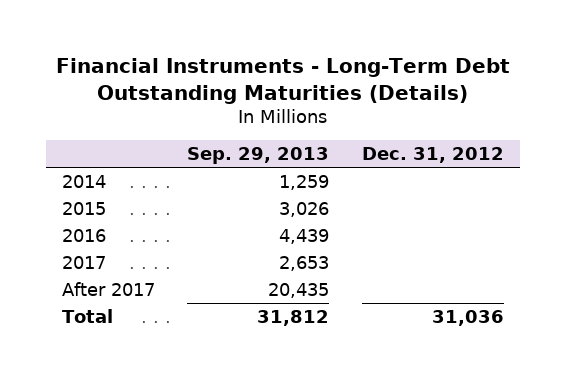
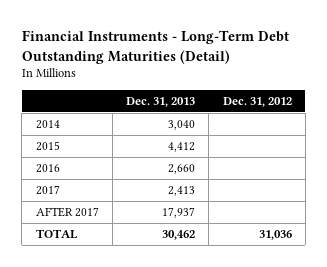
- Financial Instruments - Long-Term Debt Outstanding Maturities (Details)
+ Financial Instruments - Long-Term Debt Outstanding Maturities (Detail)
- | Sep. 29, 2013 | Dec. 31, 2012
+ | Dec. 31, 2013 | Dec. 31, 2012
- After 2017 | 20,435 |
- Total | 31,812 | 31,036
+ AFTER 2017 | 17,937 |
+ TOTAL | 30,462 | 31,036

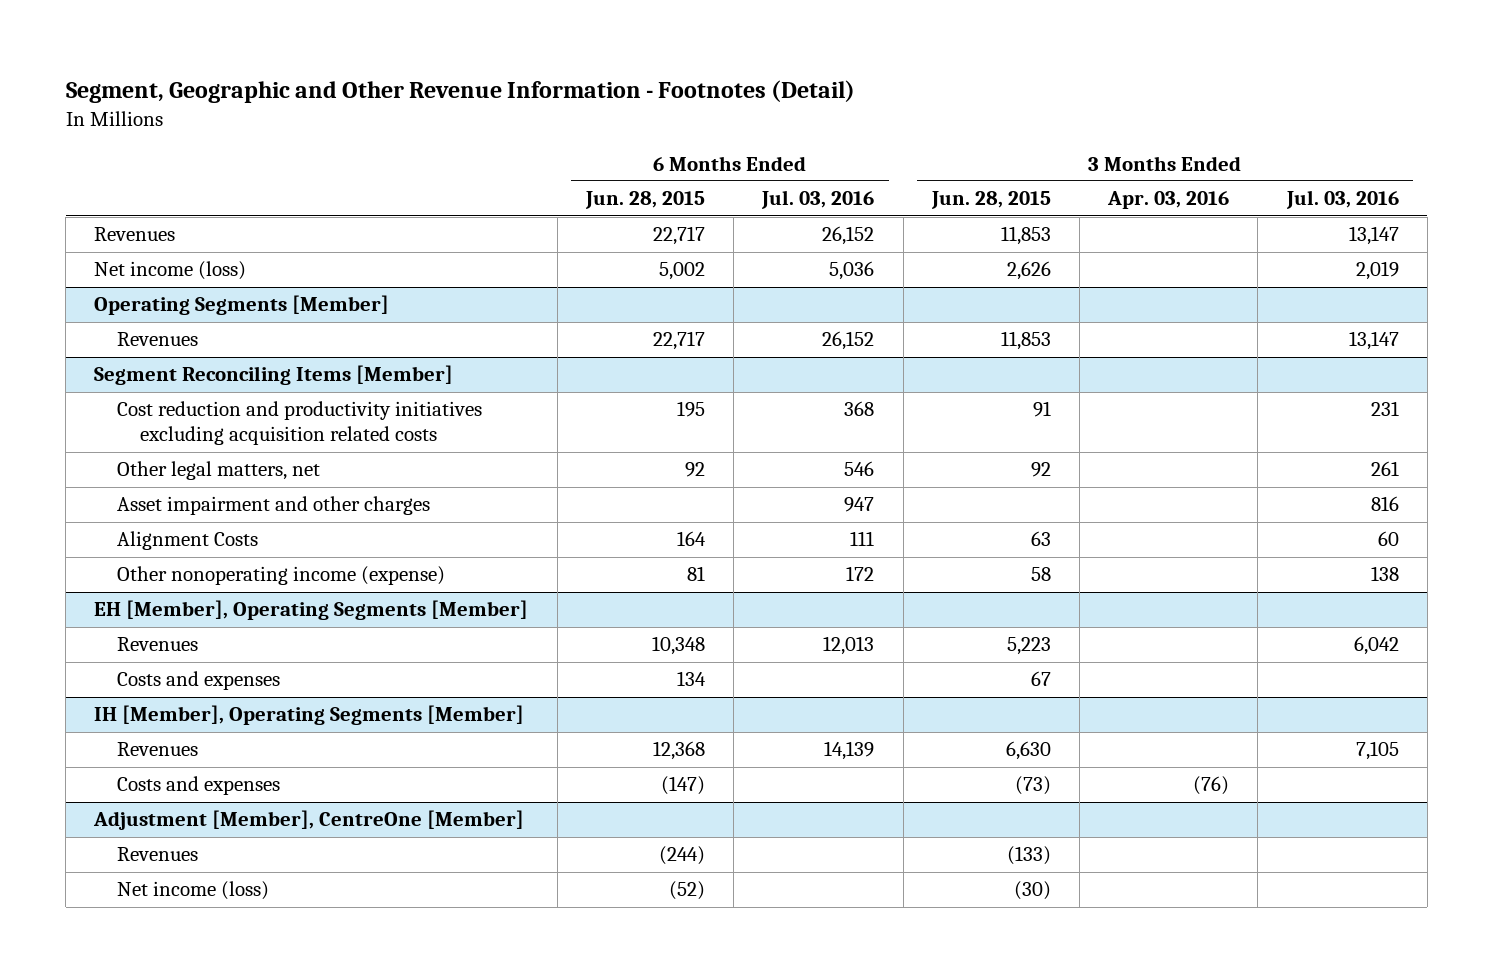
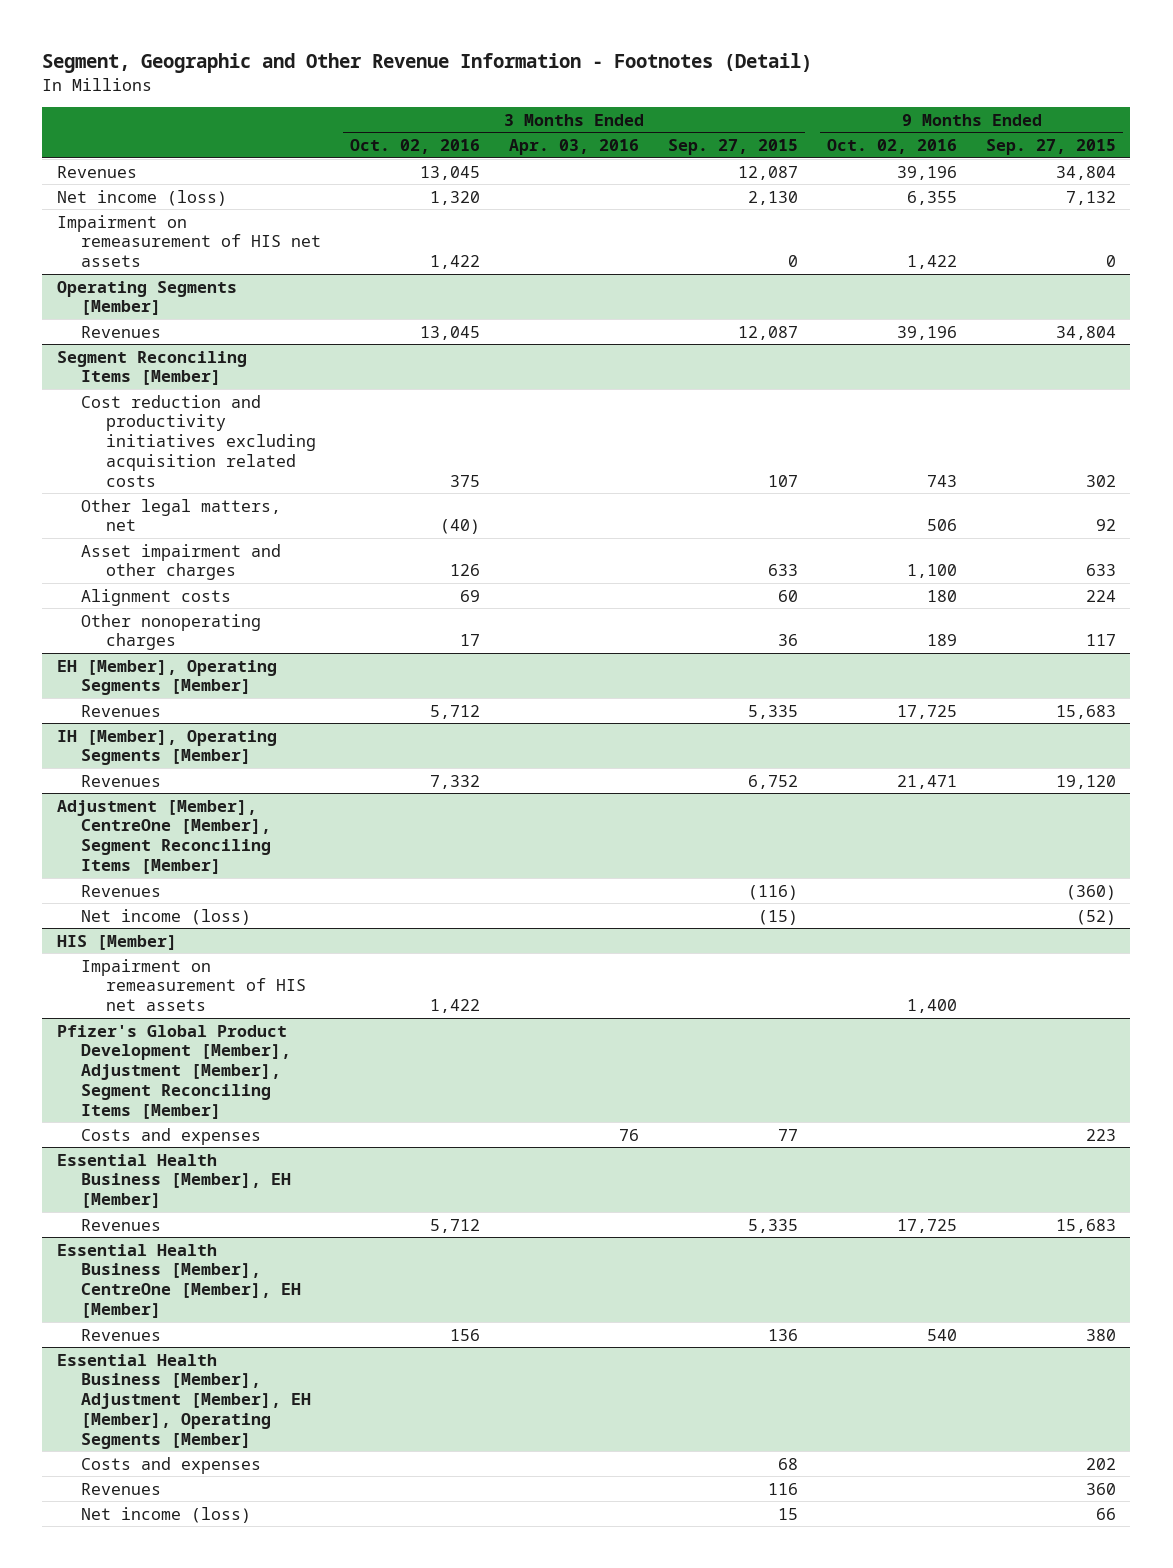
- | 6 Months Ended Jun. 28, 2015 | 6 Months Ended Jul. 03, 2016 | 3 Months Ended Jun. 28, 2015 | 3 Months Ended Apr. 03, 2016 | 3 Months Ended Jul. 03, 2016
+ | 3 Months Ended Oct. 02, 2016 | 3 Months Ended Apr. 03, 2016 | 3 Months Ended Sep. 27, 2015 | 9 Months Ended Oct. 02, 2016 | 9 Months Ended Sep. 27, 2015
+ Impairment on remeasurement of HIS net assets | 1,422 | | 0 | 1,422 | 0
@ Segment Reconciling Items [Member]
- Alignment Costs | 164 | 111 | 63 | | 60
- Other nonoperating income (expense) | 81 | 172 | 58 | | 138
+ Alignment costs | 69 | | 60 | 180 | 224
+ Other nonoperating charges | 17 | | 36 | 189 | 117
@ EH [Member], Operating Segments [Member]
- Costs and expenses | 134 | | 67 | |
@ IH [Member], Operating Segments [Member]
- Costs and expenses | (147) | | (73) | (76) |
- Adjustment [Member], CentreOne [Member]
+ Adjustment [Member], CentreOne [Member], Segment Reconciling Items [Member]
+ HIS [Member]
+ Impairment on remeasurement of HIS net assets | 1,422 | | | 1,400 |
+ Pfizer's Global Product Development [Member], Adjustment [Member], Segment Reconciling Items [Member]
+ Costs and expenses | | 76 | 77 | | 223
+ Essential Health Business [Member], EH [Member]
+ Revenues | 5,712 | | 5,335 | 17,725 | 15,683
+ Essential Health Business [Member], CentreOne [Member], EH [Member]
+ Revenues | 156 | | 136 | 540 | 380
+ Essential Health Business [Member], Adjustment [Member], EH [Member], Operating Segments [Member]
+ Costs and expenses | | | 68 | | 202
+ Revenues | | | 116 | | 360
+ Net income (loss) | | | 15 | | 66

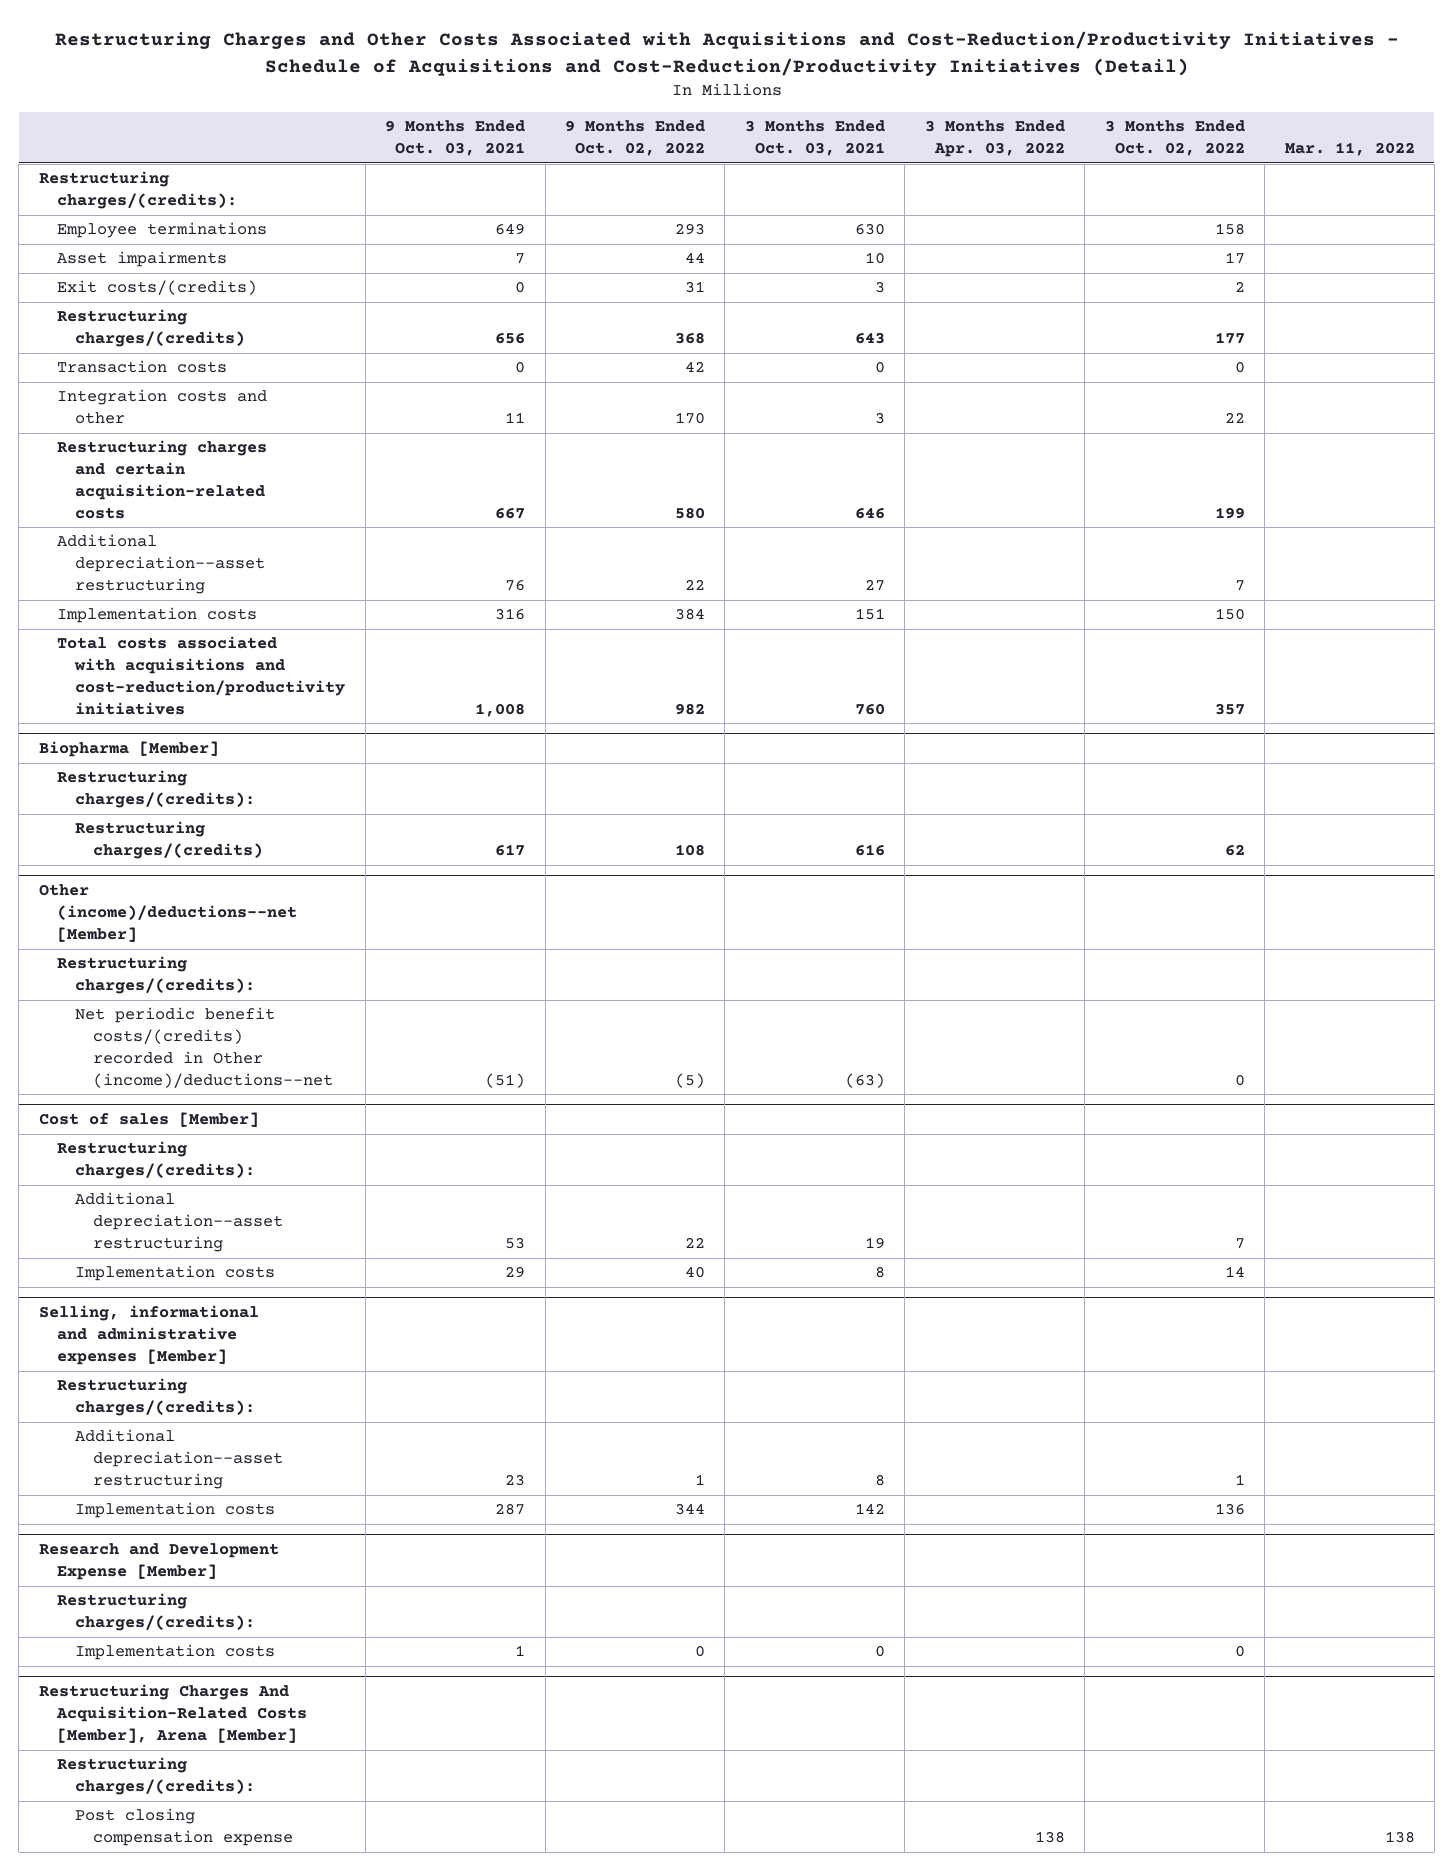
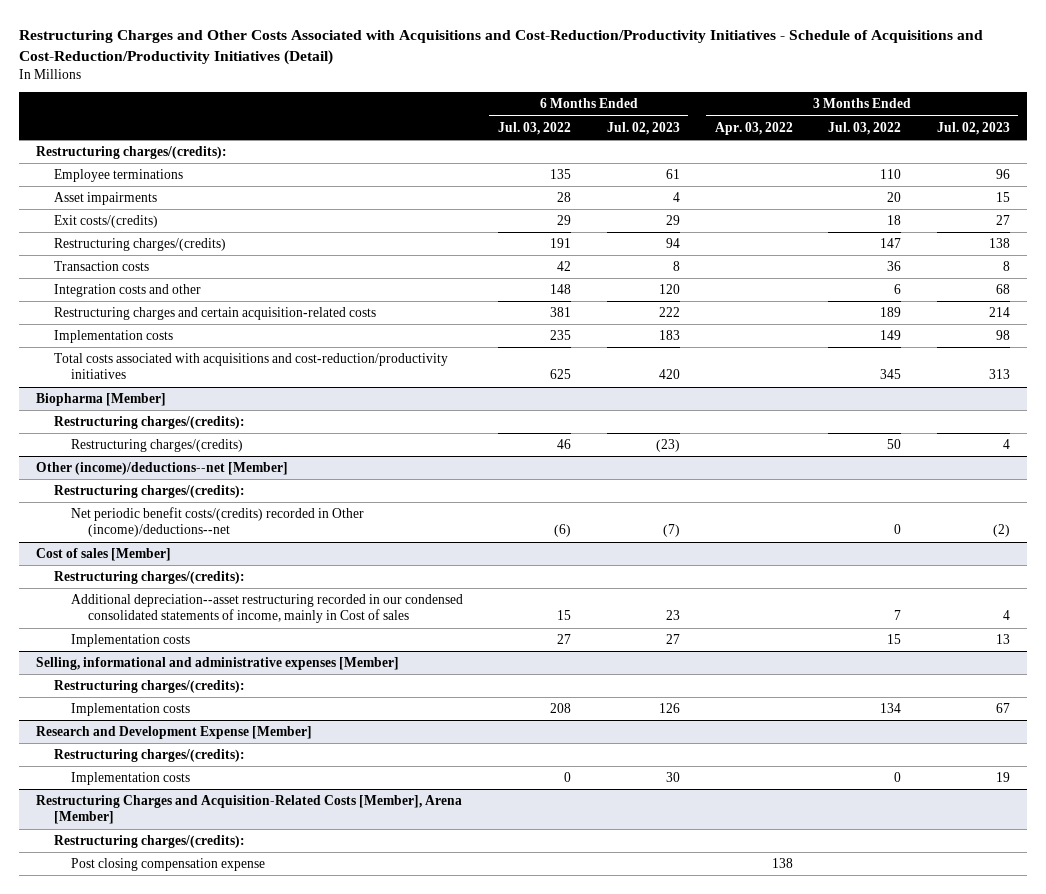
- | 9 Months Ended Oct. 03, 2021 | 9 Months Ended Oct. 02, 2022 | 3 Months Ended Oct. 03, 2021 | 3 Months Ended Apr. 03, 2022 | 3 Months Ended Oct. 02, 2022 | Mar. 11, 2022
+ | 6 Months Ended Jul. 03, 2022 | 6 Months Ended Jul. 02, 2023 | 3 Months Ended Apr. 03, 2022 | 3 Months Ended Jul. 03, 2022 | 3 Months Ended Jul. 02, 2023
- Additional depreciation--asset restructuring | 76 | 22 | 27 | | 7 |
@ Cost of sales [Member]
- Additional depreciation--asset restructuring | 53 | 22 | 19 | | 7 |
+ Additional depreciation--asset restructuring recorded in our condensed consolidated statements of income, mainly in Cost of sales | 15 | 23 | | 7 | 4
@ Selling, informational and administrative expenses [Member]
- Additional depreciation--asset restructuring | 23 | 1 | 8 | | 1 |
- Restructuring Charges And Acquisition-Related Costs [Member], Arena [Member]
+ Restructuring Charges and Acquisition-Related Costs [Member], Arena [Member]

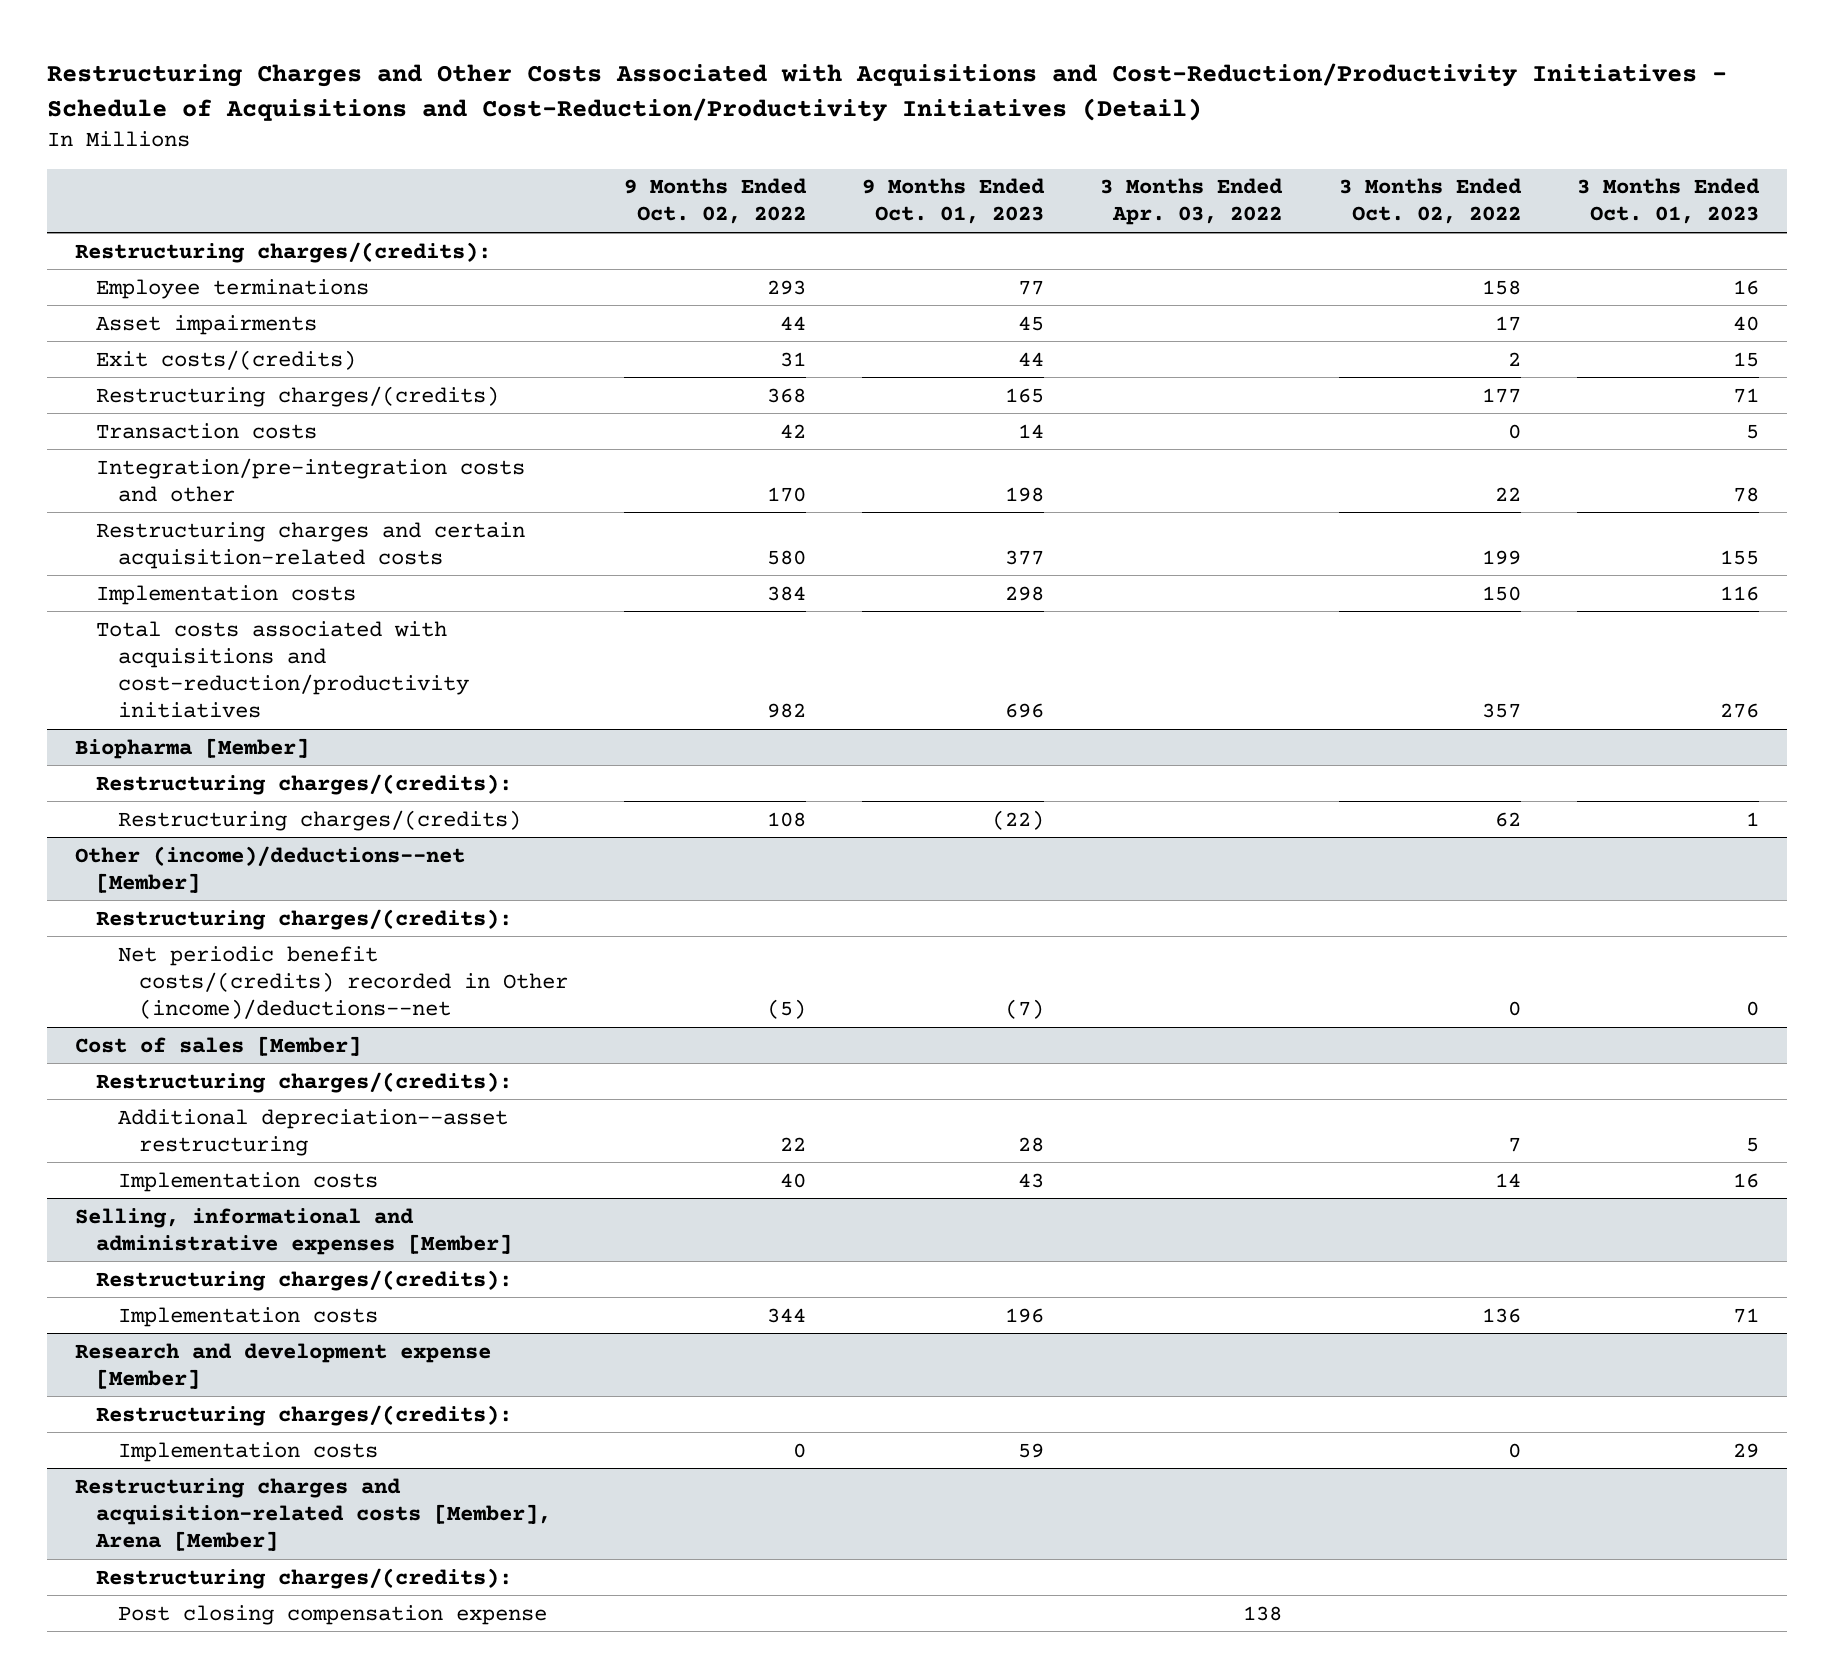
- | 6 Months Ended Jul. 03, 2022 | 6 Months Ended Jul. 02, 2023 | 3 Months Ended Apr. 03, 2022 | 3 Months Ended Jul. 03, 2022 | 3 Months Ended Jul. 02, 2023
+ | 9 Months Ended Oct. 02, 2022 | 9 Months Ended Oct. 01, 2023 | 3 Months Ended Apr. 03, 2022 | 3 Months Ended Oct. 02, 2022 | 3 Months Ended Oct. 01, 2023
- Integration costs and other | 148 | 120 | | 6 | 68
+ Integration/pre-integration costs and other | 170 | 198 | | 22 | 78
@ Cost of sales [Member]
- Additional depreciation--asset restructuring recorded in our condensed consolidated statements of income, mainly in Cost of sales | 15 | 23 | | 7 | 4
+ Additional depreciation--asset restructuring | 22 | 28 | | 7 | 5
- Research and Development Expense [Member]
+ Research and development expense [Member]
- Restructuring Charges and Acquisition-Related Costs [Member], Arena [Member]
+ Restructuring charges and acquisition-related costs [Member], Arena [Member]

